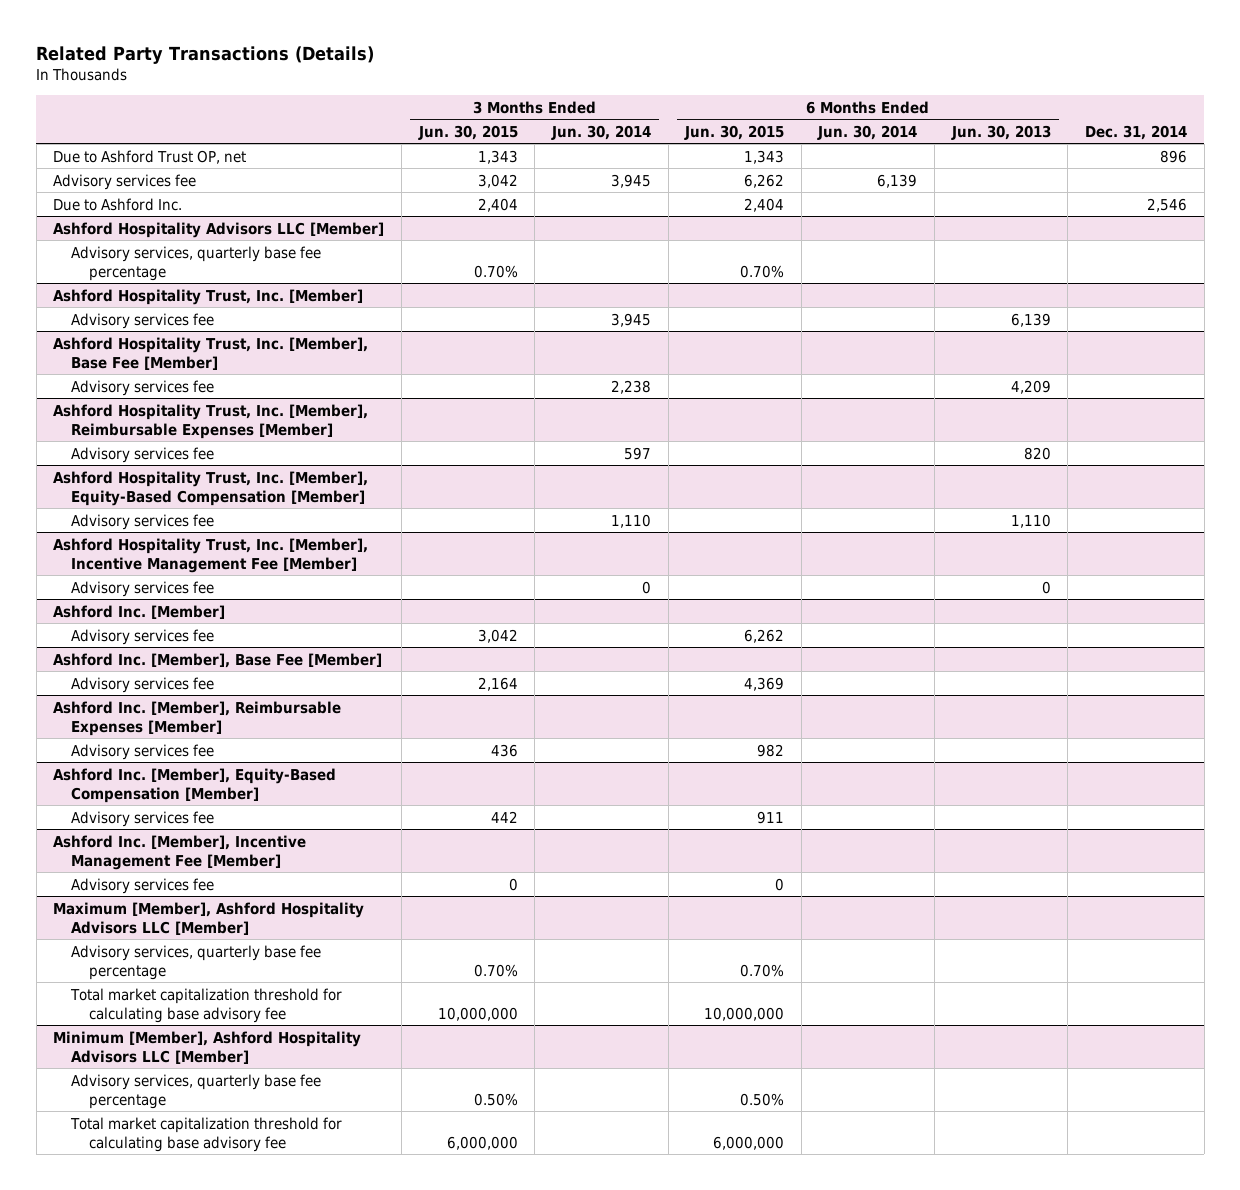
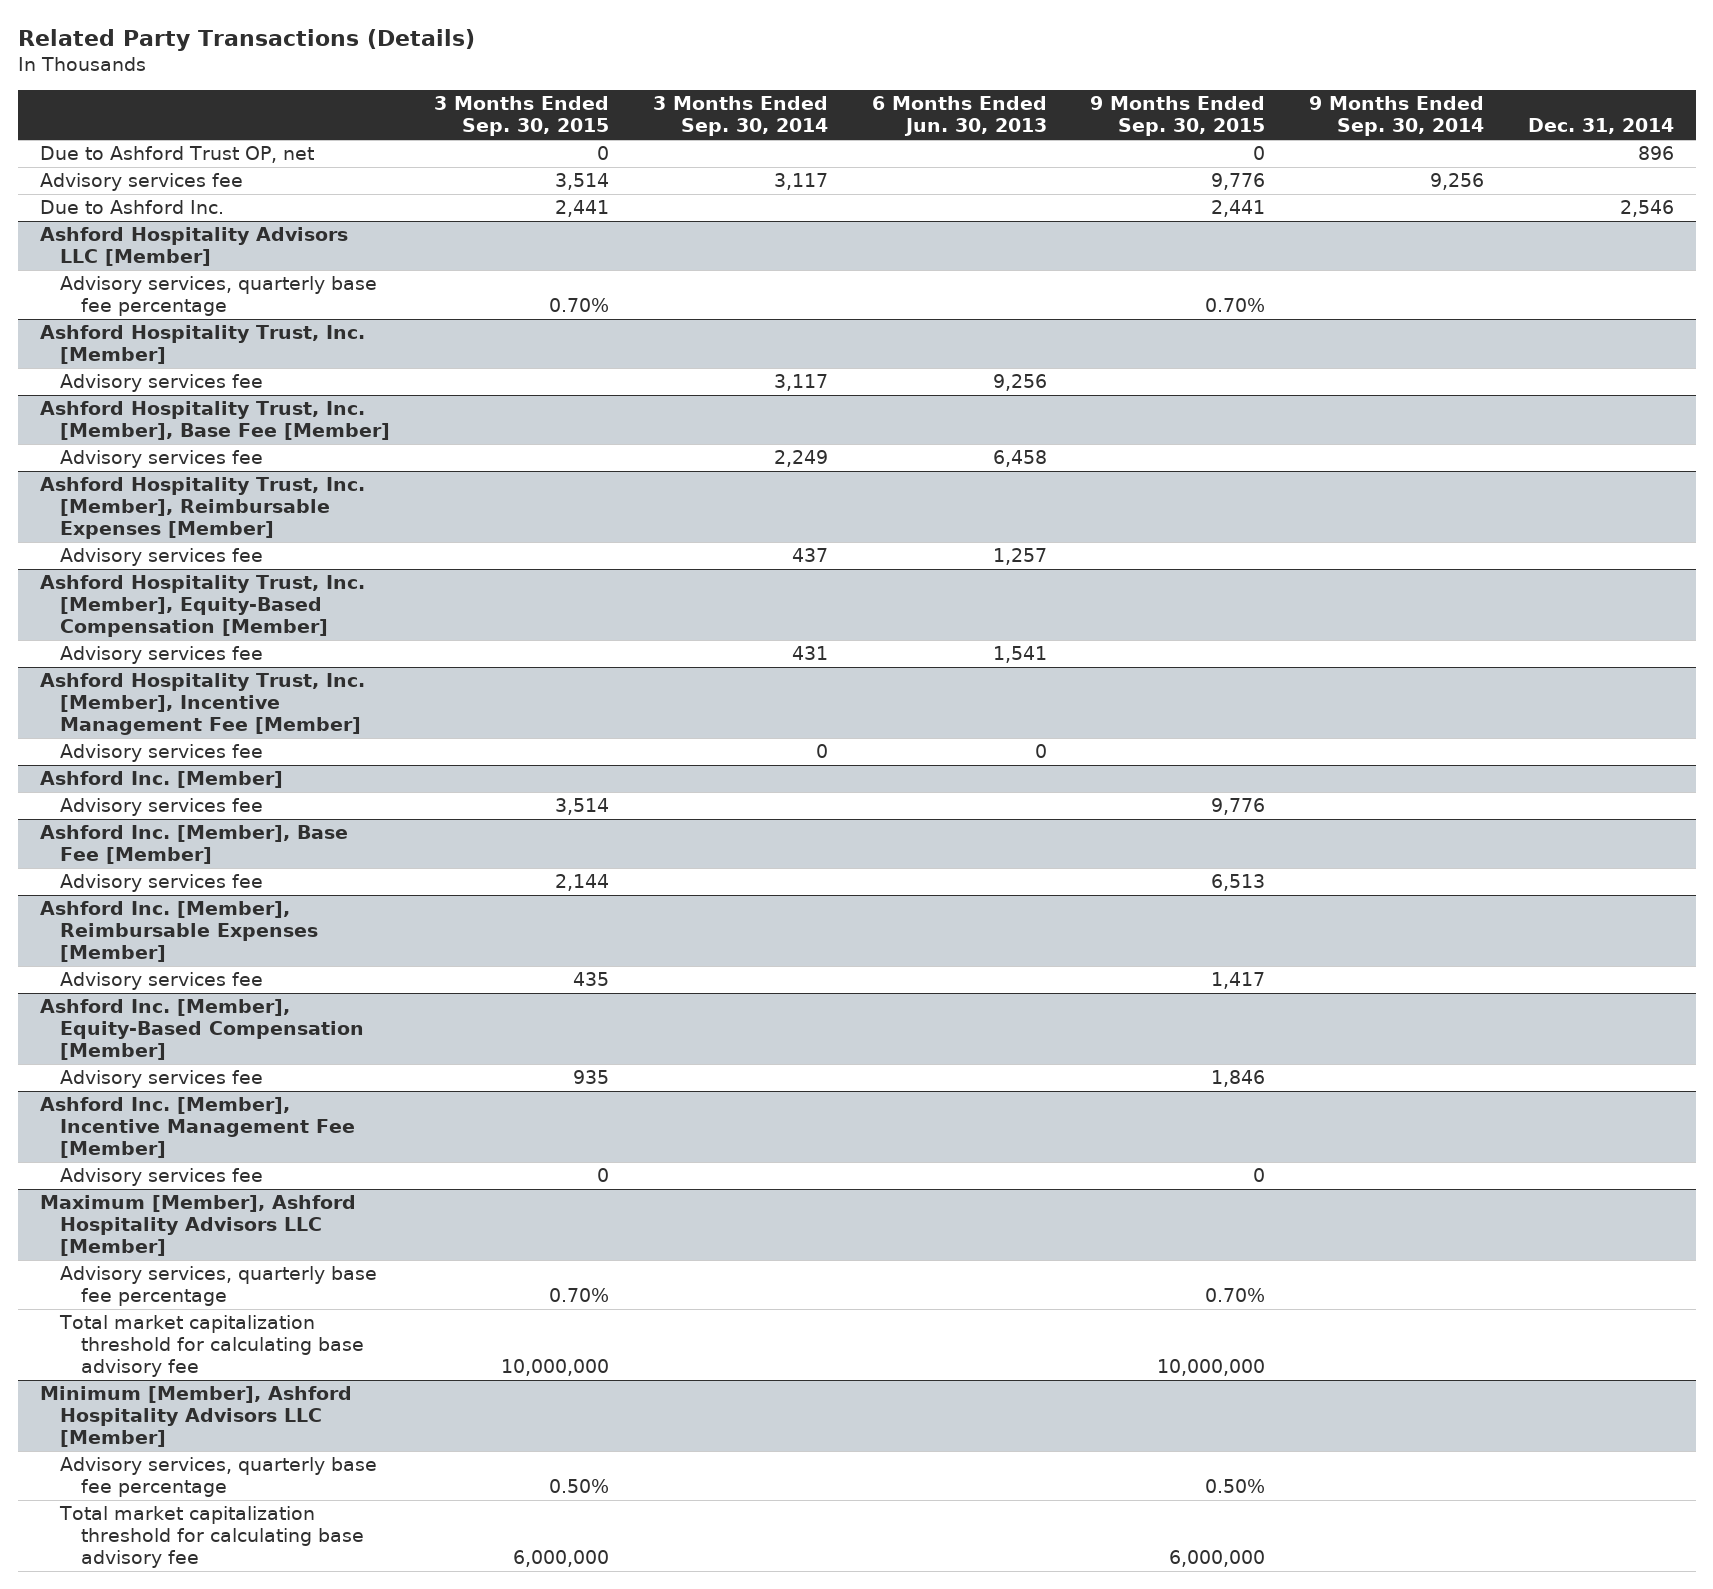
- | 3 Months Ended Jun. 30, 2015 | 3 Months Ended Jun. 30, 2014 | 6 Months Ended Jun. 30, 2015 | 6 Months Ended Jun. 30, 2014 | 6 Months Ended Jun. 30, 2013 | Dec. 31, 2014
+ | 3 Months Ended Sep. 30, 2015 | 3 Months Ended Sep. 30, 2014 | 6 Months Ended Jun. 30, 2013 | 9 Months Ended Sep. 30, 2015 | 9 Months Ended Sep. 30, 2014 | Dec. 31, 2014
@ Ashford Hospitality Trust, Inc. [Member]
- Advisory services fee | | 3,945 | | | 6,139 |
+ Advisory services fee | | 3,117 | 9,256 | | |
@ Ashford Hospitality Trust, Inc. [Member], Base Fee [Member]
- Advisory services fee | | 2,238 | | | 4,209 |
+ Advisory services fee | | 2,249 | 6,458 | | |
@ Ashford Hospitality Trust, Inc. [Member], Reimbursable Expenses [Member]
- Advisory services fee | | 597 | | | 820 |
+ Advisory services fee | | 437 | 1,257 | | |
@ Ashford Hospitality Trust, Inc. [Member], Equity-Based Compensation [Member]
- Advisory services fee | | 1,110 | | | 1,110 |
+ Advisory services fee | | 431 | 1,541 | | |

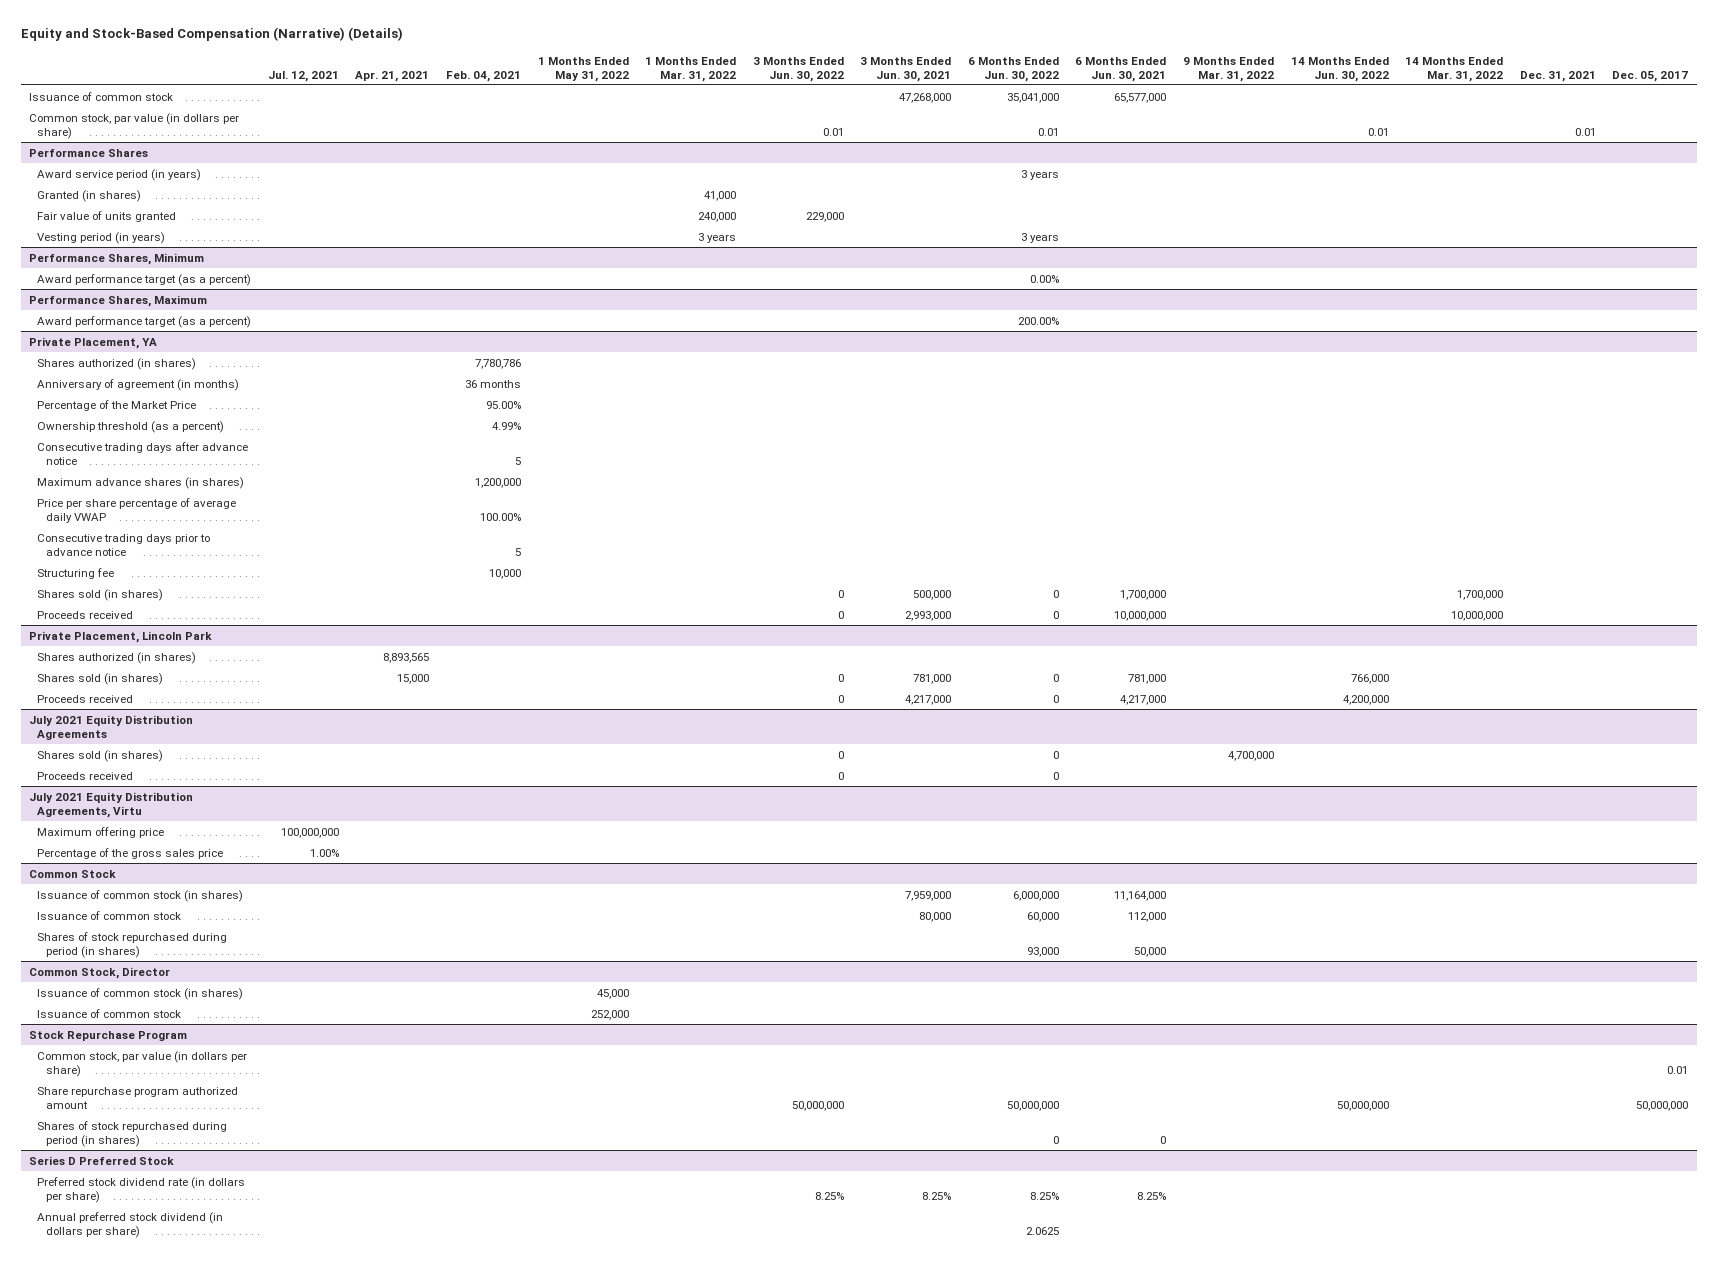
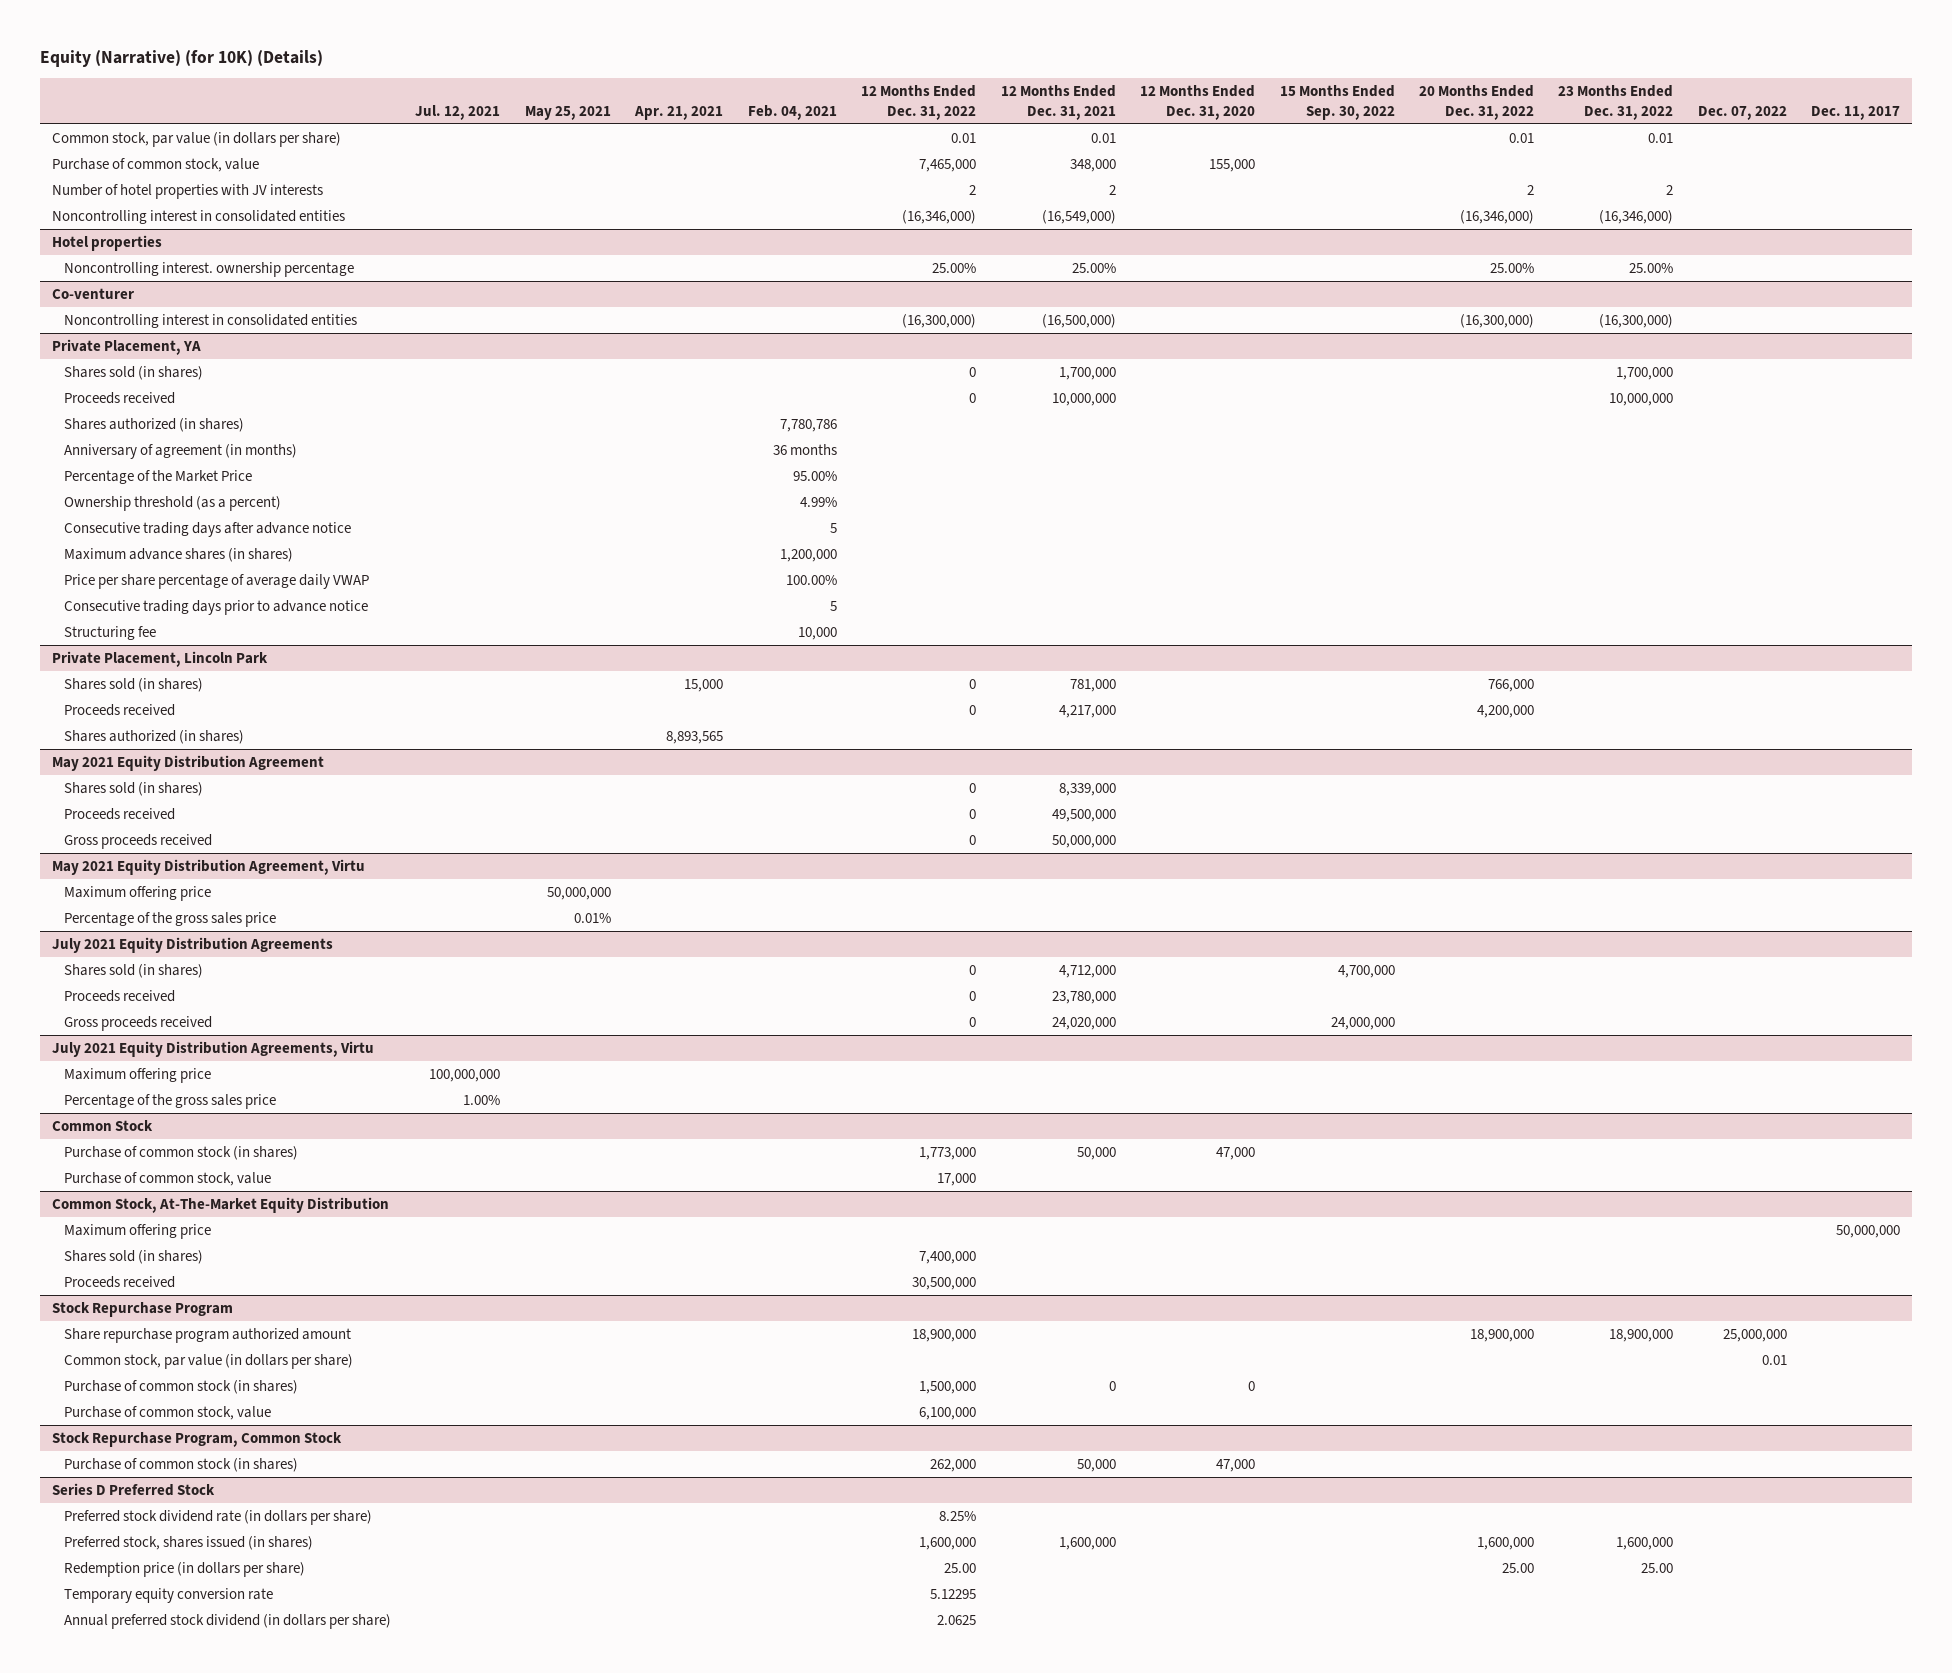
- Equity and Stock-Based Compensation (Narrative) (Details)
+ Equity (Narrative) (for 10K) (Details)
- | Jul. 12, 2021 | Apr. 21, 2021 | Feb. 04, 2021 | 1 Months Ended May 31, 2022 | 1 Months Ended Mar. 31, 2022 | 3 Months Ended Jun. 30, 2022 | 3 Months Ended Jun. 30, 2021 | 6 Months Ended Jun. 30, 2022 | 6 Months Ended Jun. 30, 2021 | 9 Months Ended Mar. 31, 2022 | 14 Months Ended Jun. 30, 2022 | 14 Months Ended Mar. 31, 2022 | Dec. 31, 2021 | Dec. 05, 2017
+ | Jul. 12, 2021 | May 25, 2021 | Apr. 21, 2021 | Feb. 04, 2021 | 12 Months Ended Dec. 31, 2022 | 12 Months Ended Dec. 31, 2021 | 12 Months Ended Dec. 31, 2020 | 15 Months Ended Sep. 30, 2022 | 20 Months Ended Dec. 31, 2022 | 23 Months Ended Dec. 31, 2022 | Dec. 07, 2022 | Dec. 11, 2017
- Issuance of common stock | | | | | | | 47,268,000 | 35,041,000 | 65,577,000 | | | | |
- Performance Shares
- Award service period (in years) | | | | | | | | 3 years | | | | | |
- Granted (in shares) | | | | | 41,000 | | | | | | | | |
- Fair value of units granted | | | | | 240,000 | 229,000 | | | | | | | |
- Vesting period (in years) | | | | | 3 years | | | 3 years | | | | | |
- Performance Shares, Minimum
- Award performance target (as a percent) | | | | | | | | 0.00% | | | | | |
- Performance Shares, Maximum
- Award performance target (as a percent) | | | | | | | | 200.00% | | | | | |
+ Purchase of common stock, value | | | | | 7,465,000 | 348,000 | 155,000 | | | | |
+ Number of hotel properties with JV interests | | | | | 2 | 2 | | | 2 | 2 | |
+ Noncontrolling interest in consolidated entities | | | | | (16,346,000) | (16,549,000) | | | (16,346,000) | (16,346,000) | |
+ Hotel properties
+ Noncontrolling interest. ownership percentage | | | | | 25.00% | 25.00% | | | 25.00% | 25.00% | |
+ Co-venturer
+ Noncontrolling interest in consolidated entities | | | | | (16,300,000) | (16,500,000) | | | (16,300,000) | (16,300,000) | |
@ Private Placement, YA
moved up: Shares sold (in shares) | | | | | 0 | 1,700,000 | | | | 1,700,000 | |
moved up: Proceeds received | | | | | 0 | 10,000,000 | | | | 10,000,000 | |
@ Private Placement, Lincoln Park
moved down: Shares authorized (in shares) | | | 8,893,565 | | | | | | | | |
+ May 2021 Equity Distribution Agreement
+ Shares sold (in shares) | | | | | 0 | 8,339,000 | | | | | |
+ Proceeds received | | | | | 0 | 49,500,000 | | | | | |
+ Gross proceeds received | | | | | 0 | 50,000,000 | | | | | |
+ May 2021 Equity Distribution Agreement, Virtu
+ Maximum offering price | | 50,000,000 | | | | | | | | | |
+ Percentage of the gross sales price | | 0.01% | | | | | | | | | |
@ July 2021 Equity Distribution Agreements
+ Gross proceeds received | | | | | 0 | 24,020,000 | | 24,000,000 | | | |
@ Common Stock
- Issuance of common stock (in shares) | | | | | | | 7,959,000 | 6,000,000 | 11,164,000 | | | | |
- Issuance of common stock | | | | | | | 80,000 | 60,000 | 112,000 | | | | |
- Shares of stock repurchased during period (in shares) | | | | | | | | 93,000 | 50,000 | | | | |
- Common Stock, Director
- Issuance of common stock (in shares) | | | | 45,000 | | | | | | | | | |
- Issuance of common stock | | | | 252,000 | | | | | | | | | |
@ Common Stock
+ Purchase of common stock (in shares) | | | | | 1,773,000 | 50,000 | 47,000 | | | | |
+ Purchase of common stock, value | | | | | 17,000 | | | | | | |
+ Common Stock, At-The-Market Equity Distribution
+ Maximum offering price | | | | | | | | | | | | 50,000,000
+ Shares sold (in shares) | | | | | 7,400,000 | | | | | | |
+ Proceeds received | | | | | 30,500,000 | | | | | | |
@ Stock Repurchase Program
- Shares of stock repurchased during period (in shares) | | | | | | | | 0 | 0 | | | | |
moved down: Common stock, par value (in dollars per share) | | | | | | | | | | | 0.01 |
+ Purchase of common stock (in shares) | | | | | 1,500,000 | 0 | 0 | | | | |
+ Purchase of common stock, value | | | | | 6,100,000 | | | | | | |
+ Stock Repurchase Program, Common Stock
+ Purchase of common stock (in shares) | | | | | 262,000 | 50,000 | 47,000 | | | | |
@ Series D Preferred Stock
+ Preferred stock, shares issued (in shares) | | | | | 1,600,000 | 1,600,000 | | | 1,600,000 | 1,600,000 | |
+ Redemption price (in dollars per share) | | | | | 25.00 | | | | 25.00 | 25.00 | |
+ Temporary equity conversion rate | | | | | 5.12295 | | | | | | |

